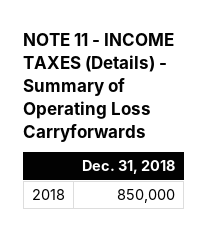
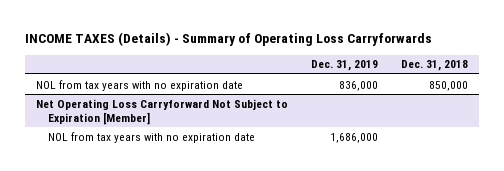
- NOTE 11 - INCOME TAXES (Details) - Summary of Operating Loss Carryforwards
+ INCOME TAXES (Details) - Summary of Operating Loss Carryforwards
- | Dec. 31, 2018
+ | Dec. 31, 2019 | Dec. 31, 2018
- 2018 | 850,000
+ NOL from tax years with no expiration date | 836,000 | 850,000
+ Net Operating Loss Carryforward Not Subject to Expiration [Member]
+ NOL from tax years with no expiration date | 1,686,000 |

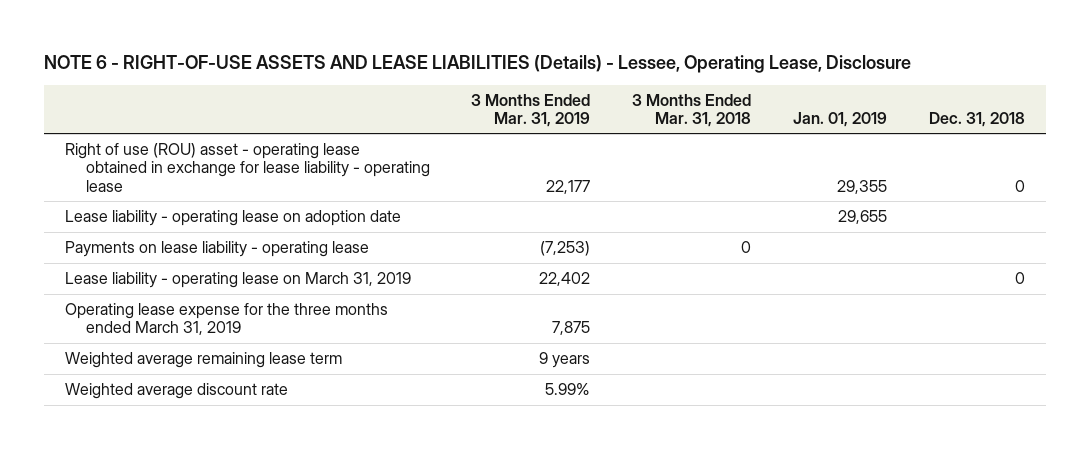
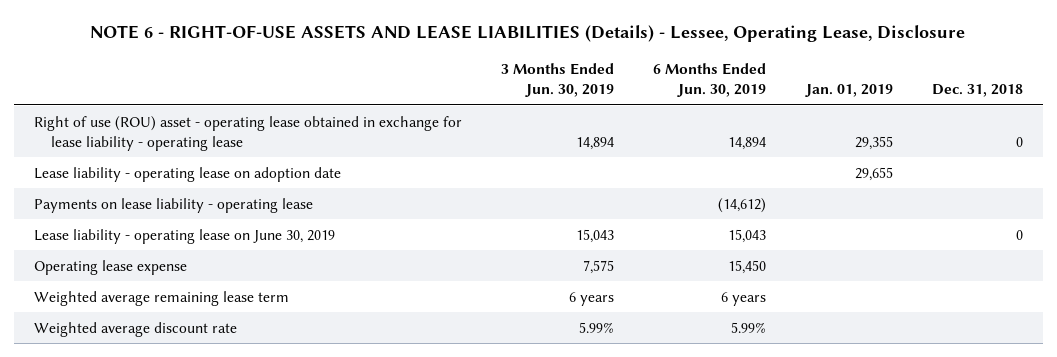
- | 3 Months Ended Mar. 31, 2019 | 3 Months Ended Mar. 31, 2018 | Jan. 01, 2019 | Dec. 31, 2018
+ | 3 Months Ended Jun. 30, 2019 | 6 Months Ended Jun. 30, 2019 | Jan. 01, 2019 | Dec. 31, 2018
- Lease liability - operating lease on March 31, 2019 | 22,402 | | | 0
- Operating lease expense for the three months ended March 31, 2019 | 7,875 | | |
+ Lease liability - operating lease on June 30, 2019 | 15,043 | 15,043 | | 0
+ Operating lease expense | 7,575 | 15,450 | |

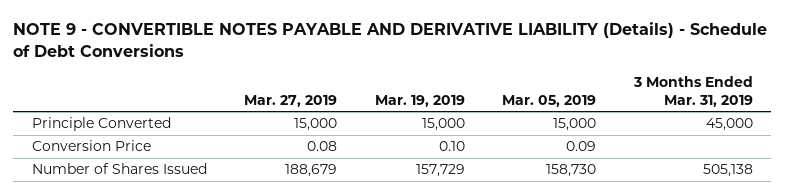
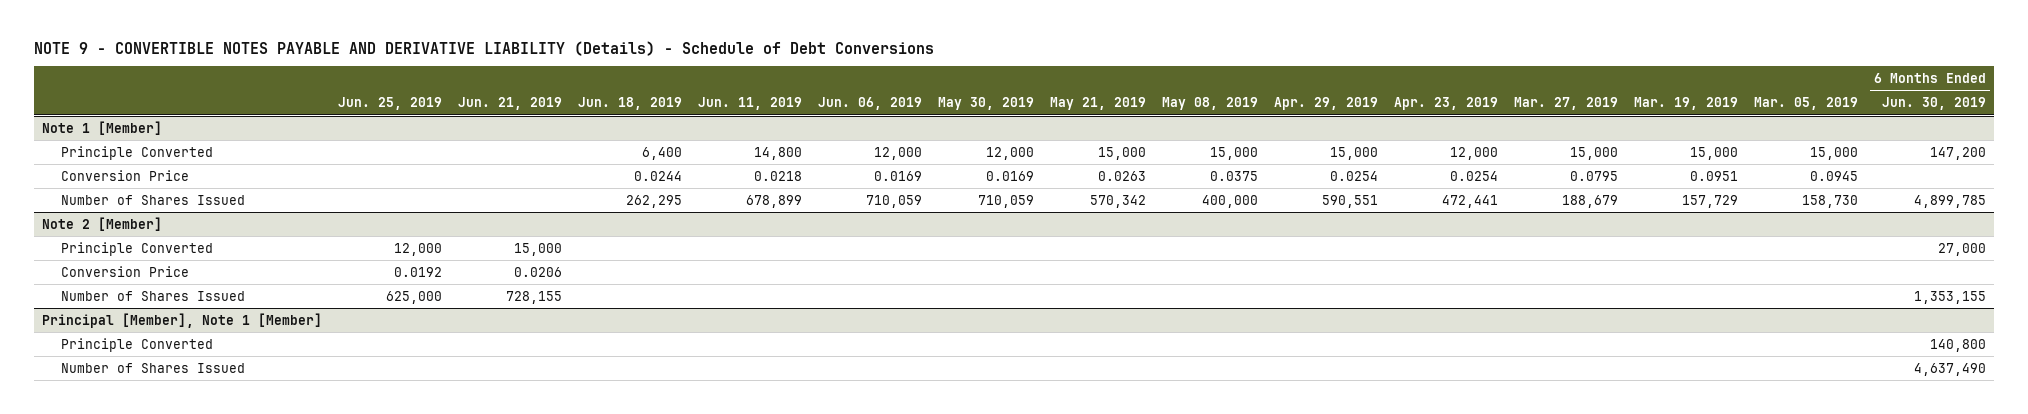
- | Mar. 27, 2019 | Mar. 19, 2019 | Mar. 05, 2019 | 3 Months Ended Mar. 31, 2019
+ | Jun. 25, 2019 | Jun. 21, 2019 | Jun. 18, 2019 | Jun. 11, 2019 | Jun. 06, 2019 | May 30, 2019 | May 21, 2019 | May 08, 2019 | Apr. 29, 2019 | Apr. 23, 2019 | Mar. 27, 2019 | Mar. 19, 2019 | Mar. 05, 2019 | 6 Months Ended Jun. 30, 2019
+ Note 1 [Member]
- Conversion Price | 0.08 | 0.10 | 0.09 |
+ Conversion Price | | | 0.0244 | 0.0218 | 0.0169 | 0.0169 | 0.0263 | 0.0375 | 0.0254 | 0.0254 | 0.0795 | 0.0951 | 0.0945 |
+ Note 2 [Member]
+ Principle Converted | 12,000 | 15,000 | | | | | | | | | | | | 27,000
+ Conversion Price | 0.0192 | 0.0206 | | | | | | | | | | | |
+ Number of Shares Issued | 625,000 | 728,155 | | | | | | | | | | | | 1,353,155
+ Principal [Member], Note 1 [Member]
+ Principle Converted | | | | | | | | | | | | | | 140,800
+ Number of Shares Issued | | | | | | | | | | | | | | 4,637,490

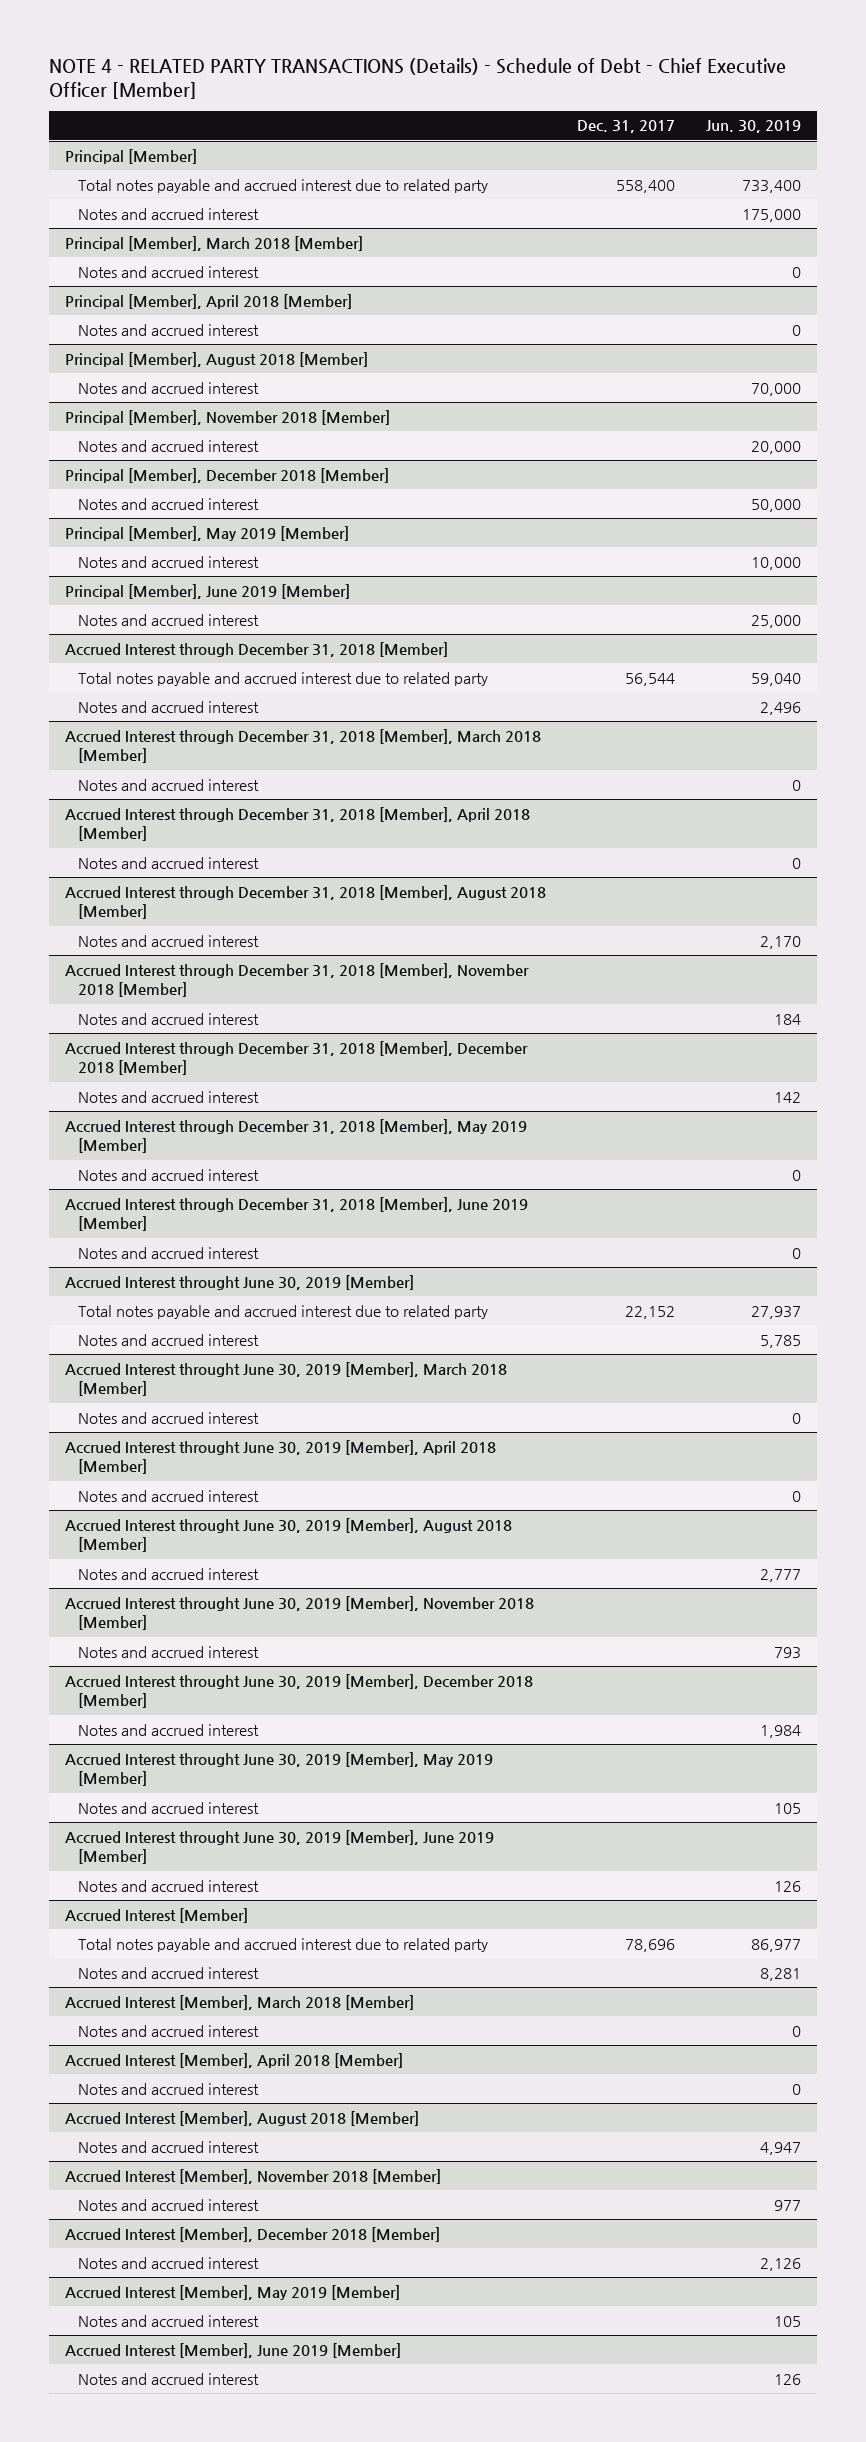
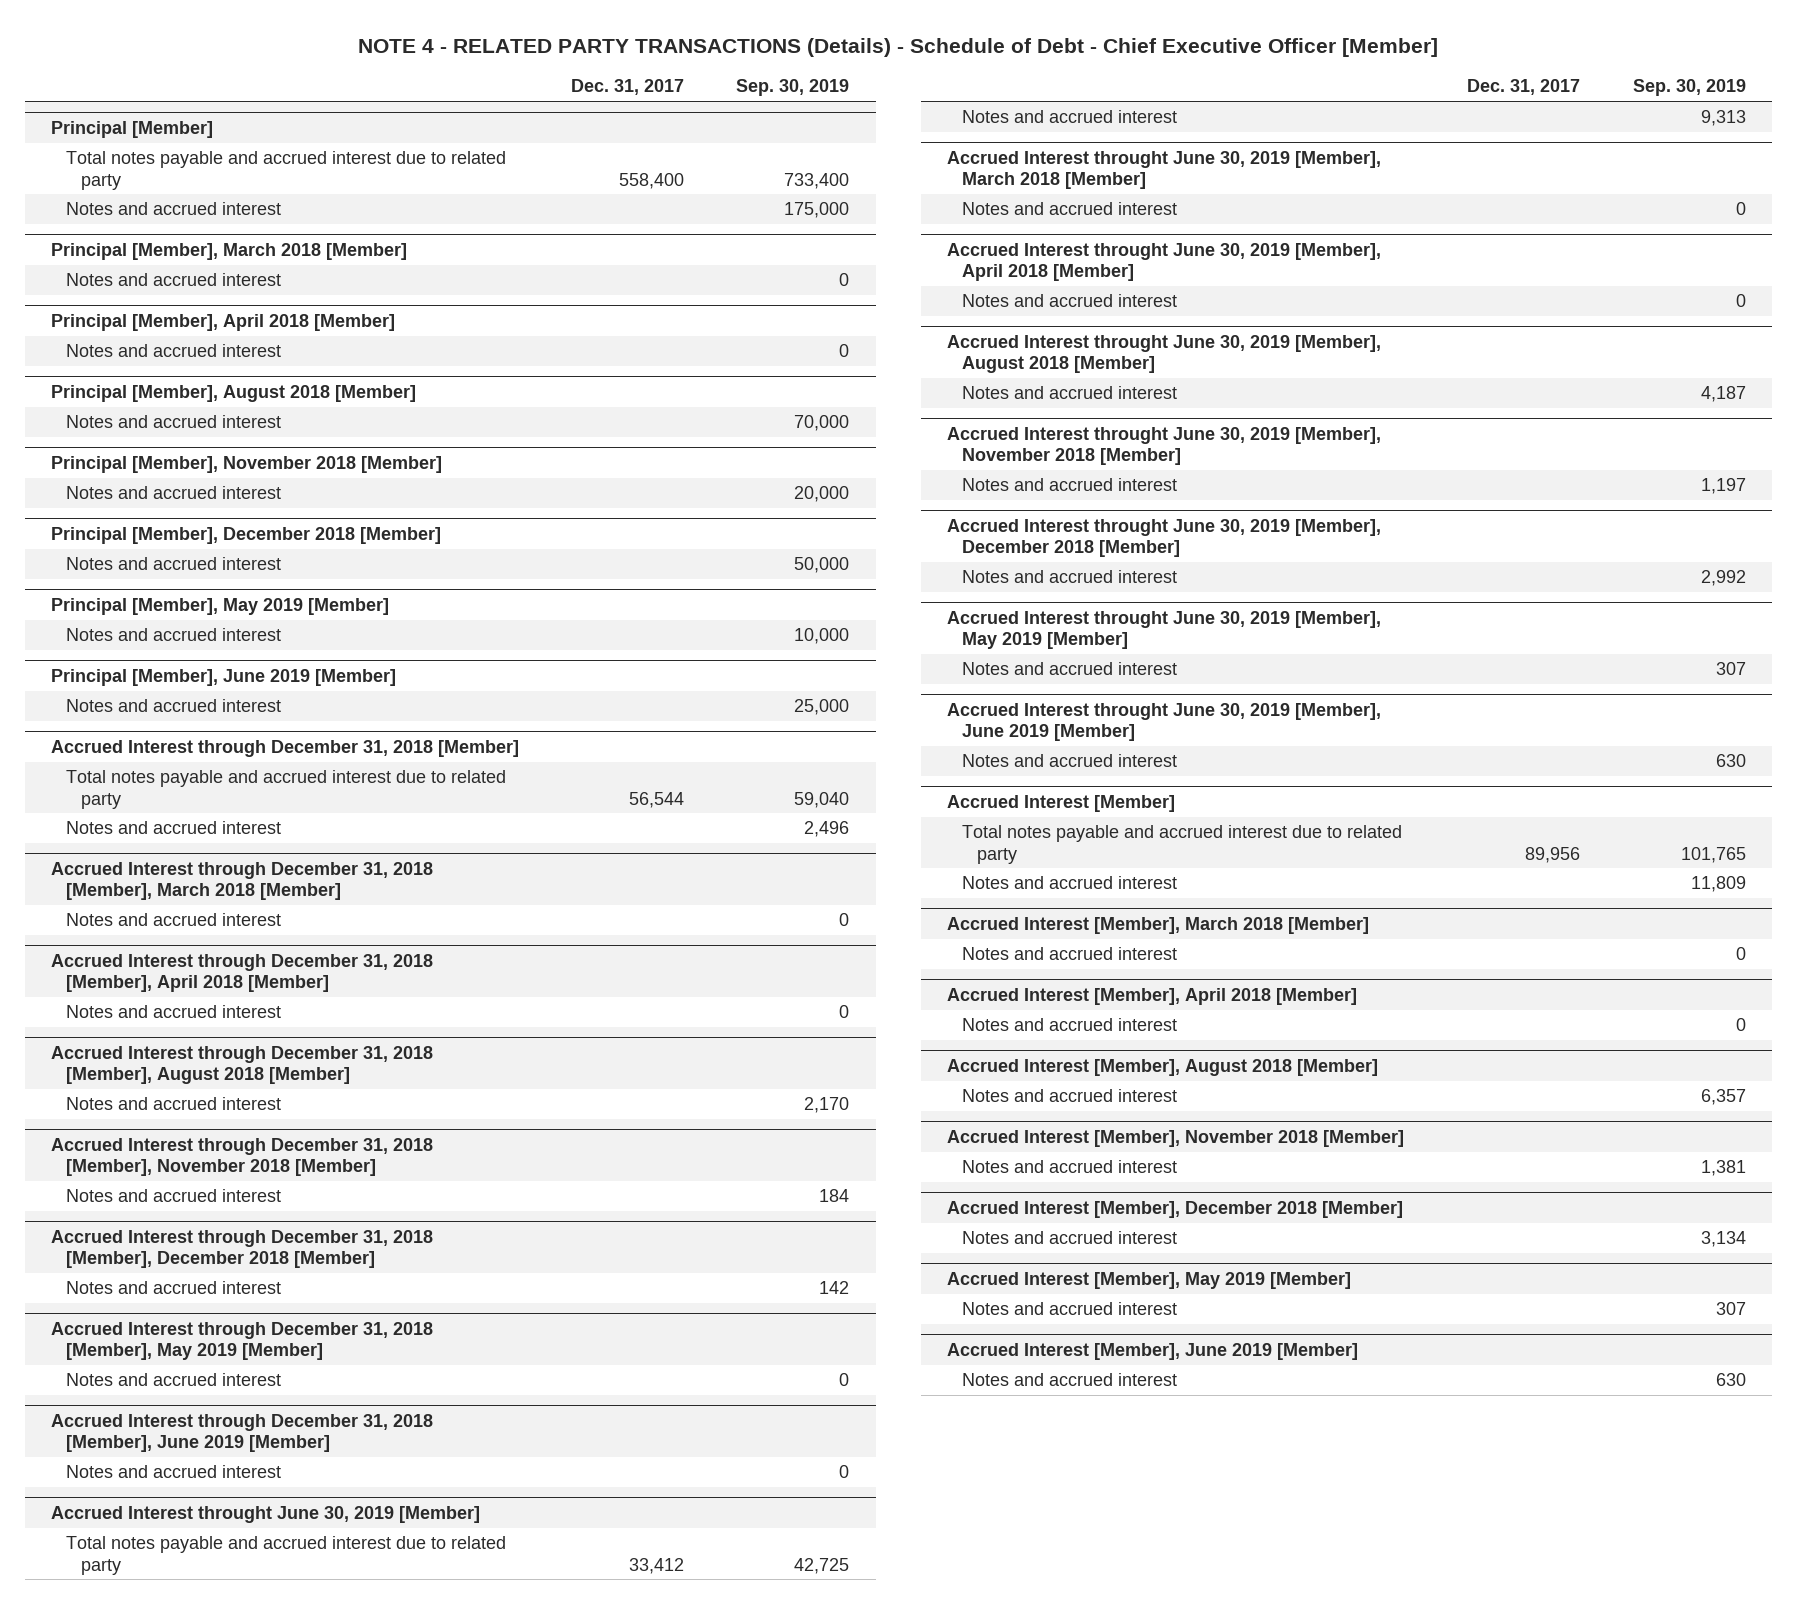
- | Dec. 31, 2017 | Jun. 30, 2019
+ | Dec. 31, 2017 | Sep. 30, 2019
@ Accrued Interest throught June 30, 2019 [Member]
- Total notes payable and accrued interest due to related party | 22,152 | 27,937
+ Total notes payable and accrued interest due to related party | 33,412 | 42,725
@ Accrued Interest [Member]
- Total notes payable and accrued interest due to related party | 78,696 | 86,977
+ Total notes payable and accrued interest due to related party | 89,956 | 101,765

